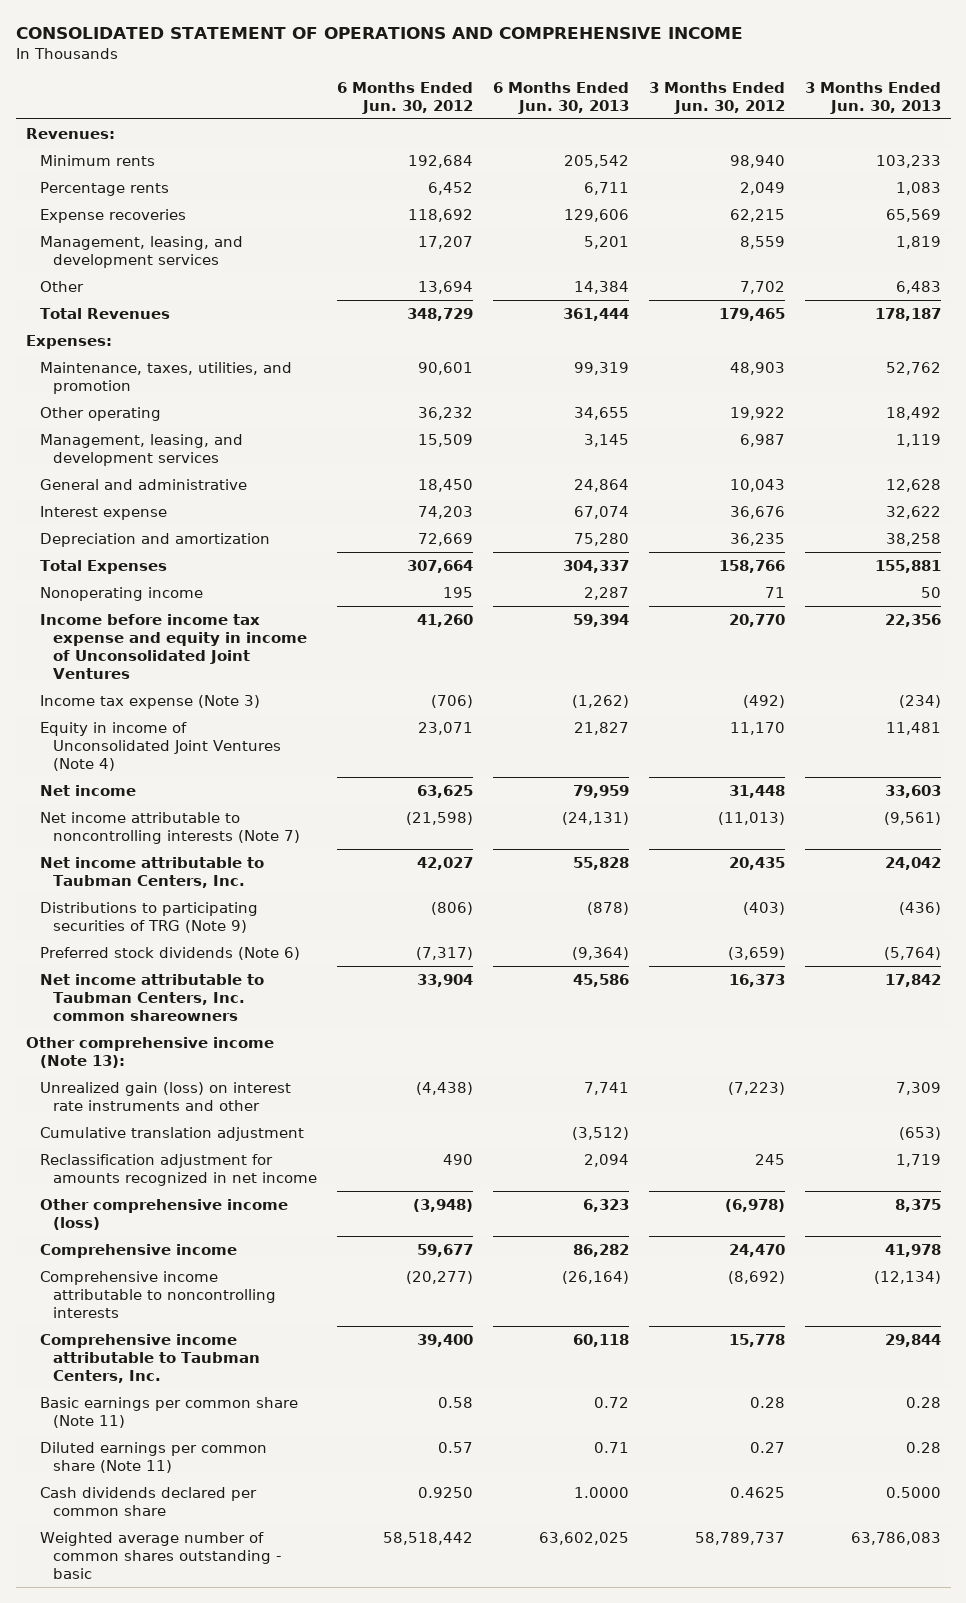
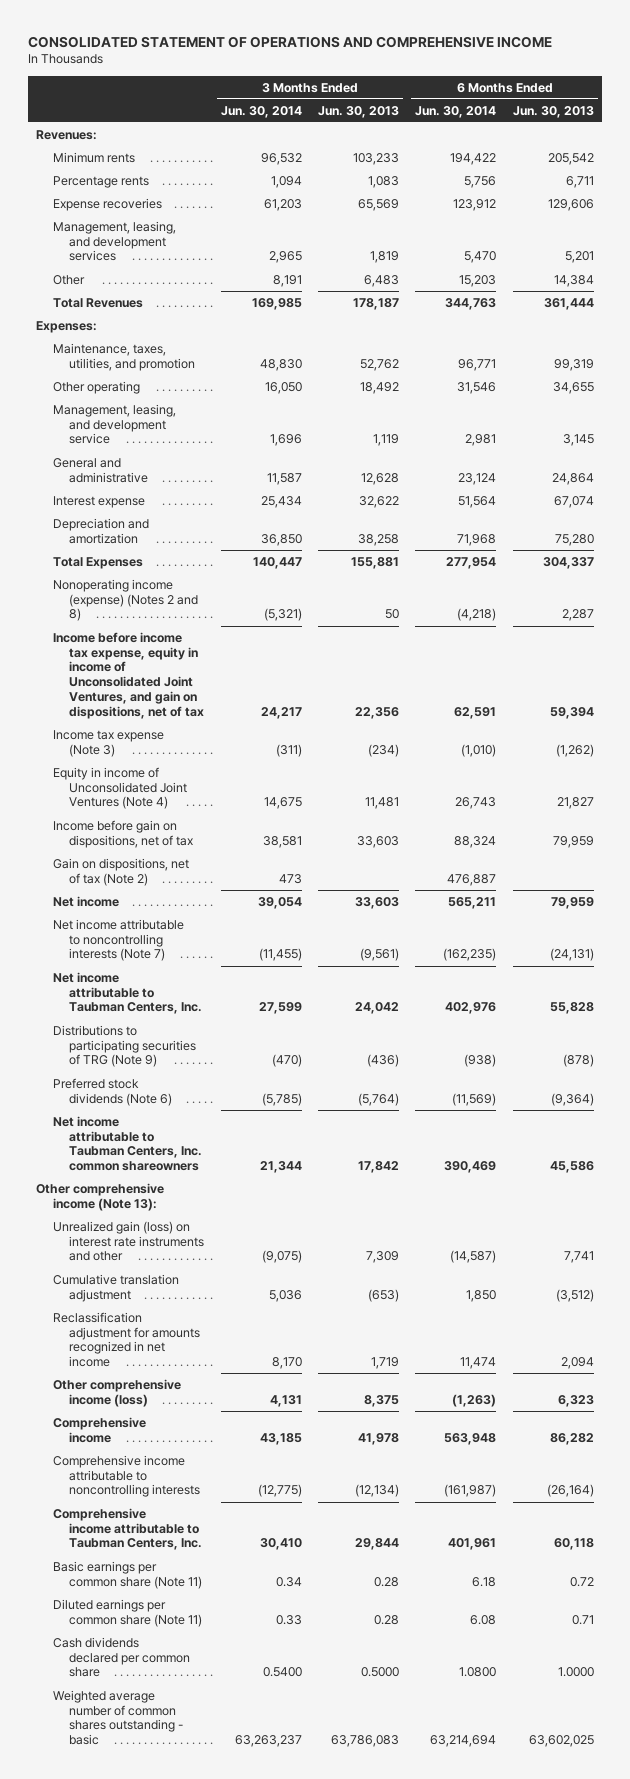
- | 6 Months Ended Jun. 30, 2012 | 6 Months Ended Jun. 30, 2013 | 3 Months Ended Jun. 30, 2012 | 3 Months Ended Jun. 30, 2013
+ | 3 Months Ended Jun. 30, 2014 | 3 Months Ended Jun. 30, 2013 | 6 Months Ended Jun. 30, 2014 | 6 Months Ended Jun. 30, 2013
- Management, leasing, and development services | 15,509 | 3,145 | 6,987 | 1,119
+ Management, leasing, and development service | 1,696 | 1,119 | 2,981 | 3,145
- Nonoperating income | 195 | 2,287 | 71 | 50
- Income before income tax expense and equity in income of Unconsolidated Joint Ventures | 41,260 | 59,394 | 20,770 | 22,356
+ Nonoperating income (expense) (Notes 2 and 8) | (5,321) | 50 | (4,218) | 2,287
+ Income before income tax expense, equity in income of Unconsolidated Joint Ventures, and gain on dispositions, net of tax | 24,217 | 22,356 | 62,591 | 59,394
+ Income before gain on dispositions, net of tax | 38,581 | 33,603 | 88,324 | 79,959
+ Gain on dispositions, net of tax (Note 2) | 473 | | 476,887 |

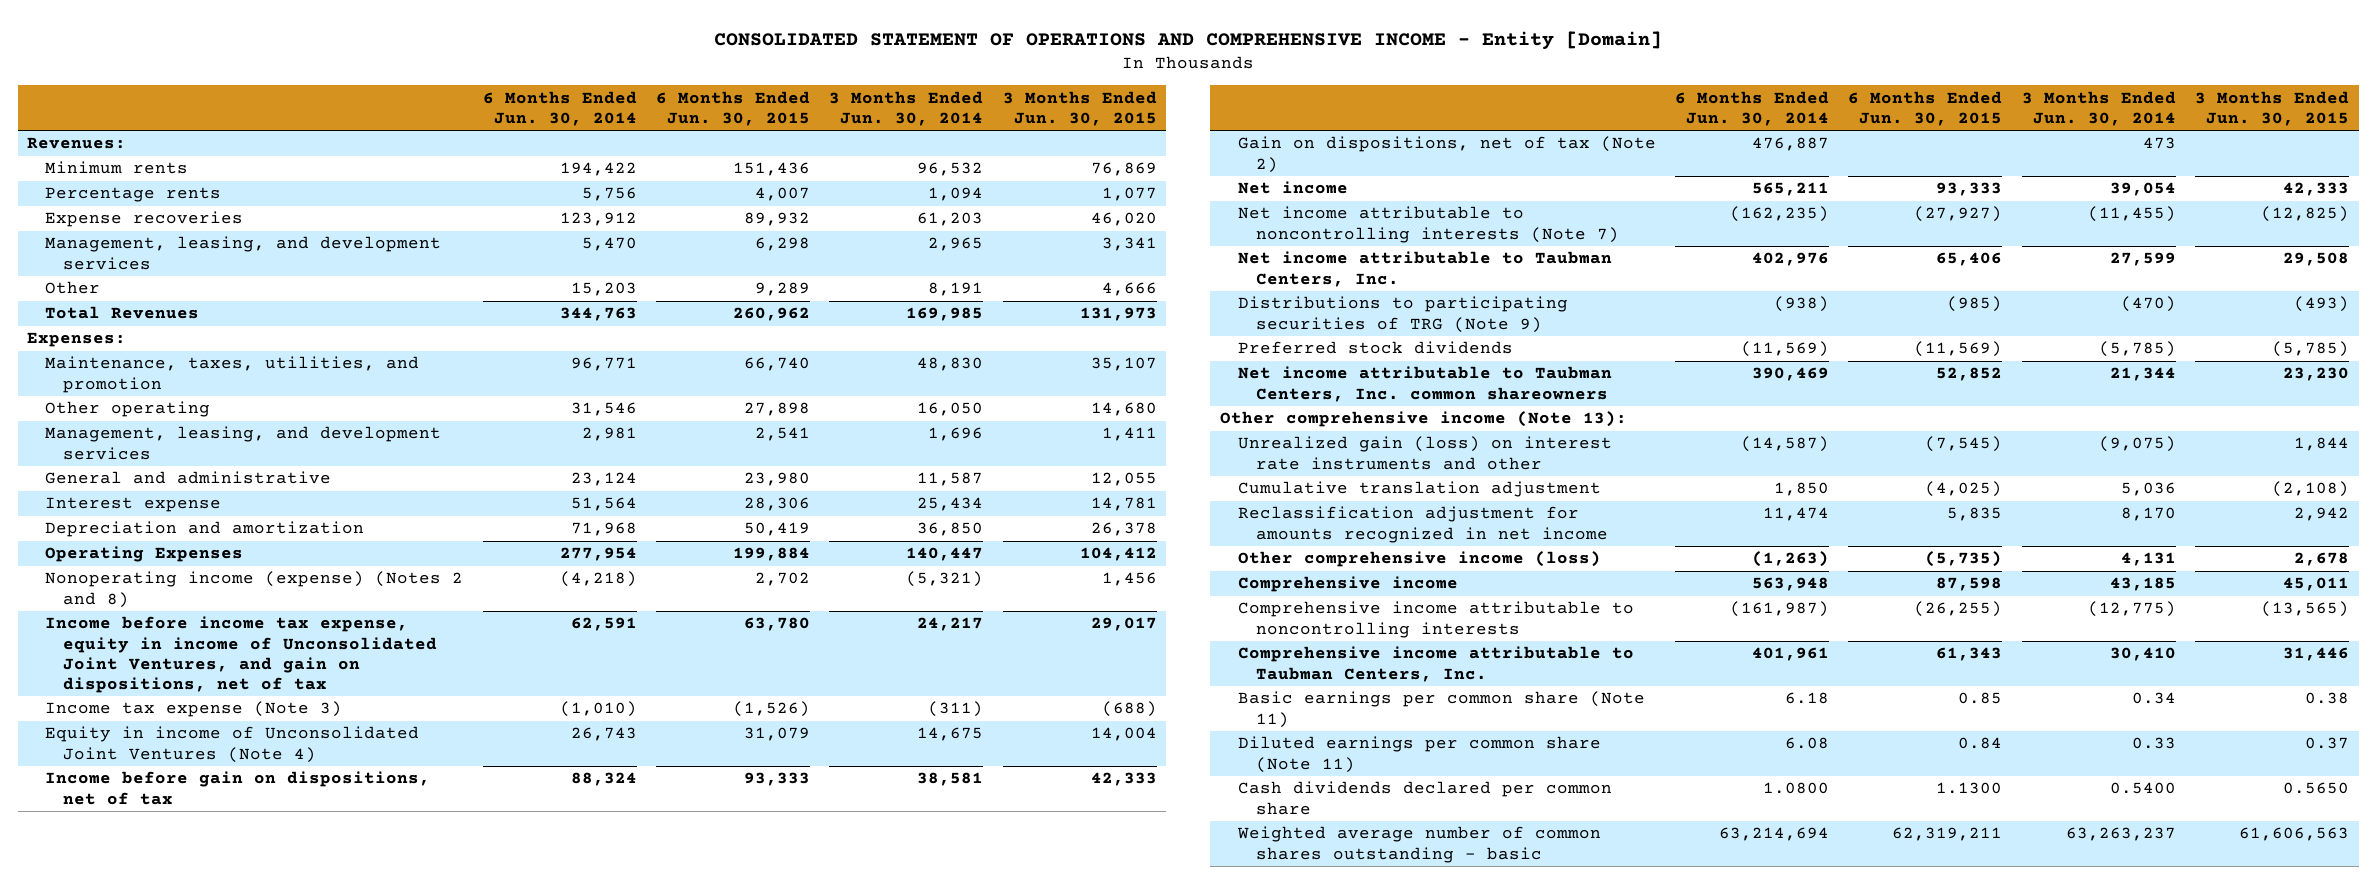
- CONSOLIDATED STATEMENT OF OPERATIONS AND COMPREHENSIVE INCOME
+ CONSOLIDATED STATEMENT OF OPERATIONS AND COMPREHENSIVE INCOME - Entity [Domain]
- | 3 Months Ended Jun. 30, 2014 | 3 Months Ended Jun. 30, 2013 | 6 Months Ended Jun. 30, 2014 | 6 Months Ended Jun. 30, 2013
+ | 6 Months Ended Jun. 30, 2014 | 6 Months Ended Jun. 30, 2015 | 3 Months Ended Jun. 30, 2014 | 3 Months Ended Jun. 30, 2015
- Management, leasing, and development service | 1,696 | 1,119 | 2,981 | 3,145
+ Management, leasing, and development services | 2,981 | 2,541 | 1,696 | 1,411
- Total Expenses | 140,447 | 155,881 | 277,954 | 304,337
+ Operating Expenses | 277,954 | 199,884 | 140,447 | 104,412
- Preferred stock dividends (Note 6) | (5,785) | (5,764) | (11,569) | (9,364)
+ Preferred stock dividends | (11,569) | (11,569) | (5,785) | (5,785)

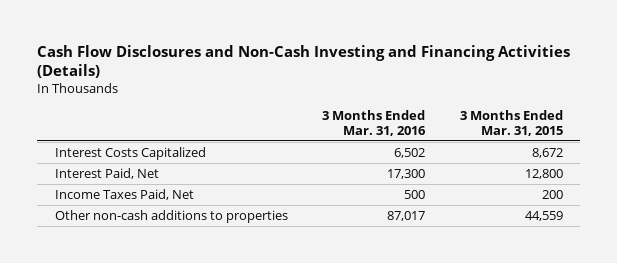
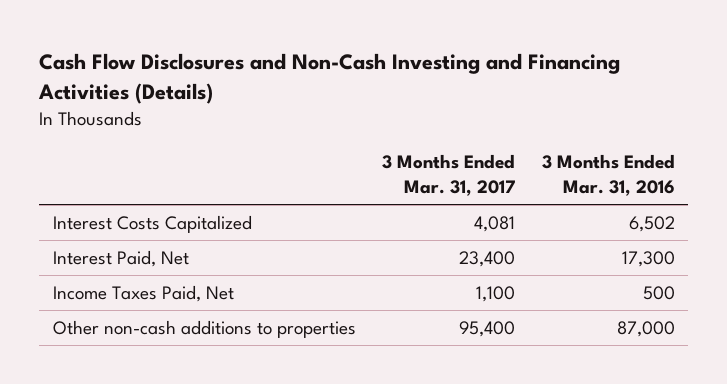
- | 3 Months Ended Mar. 31, 2016 | 3 Months Ended Mar. 31, 2015
+ | 3 Months Ended Mar. 31, 2017 | 3 Months Ended Mar. 31, 2016
- Other non-cash additions to properties | 87,017 | 44,559
+ Other non-cash additions to properties | 95,400 | 87,000

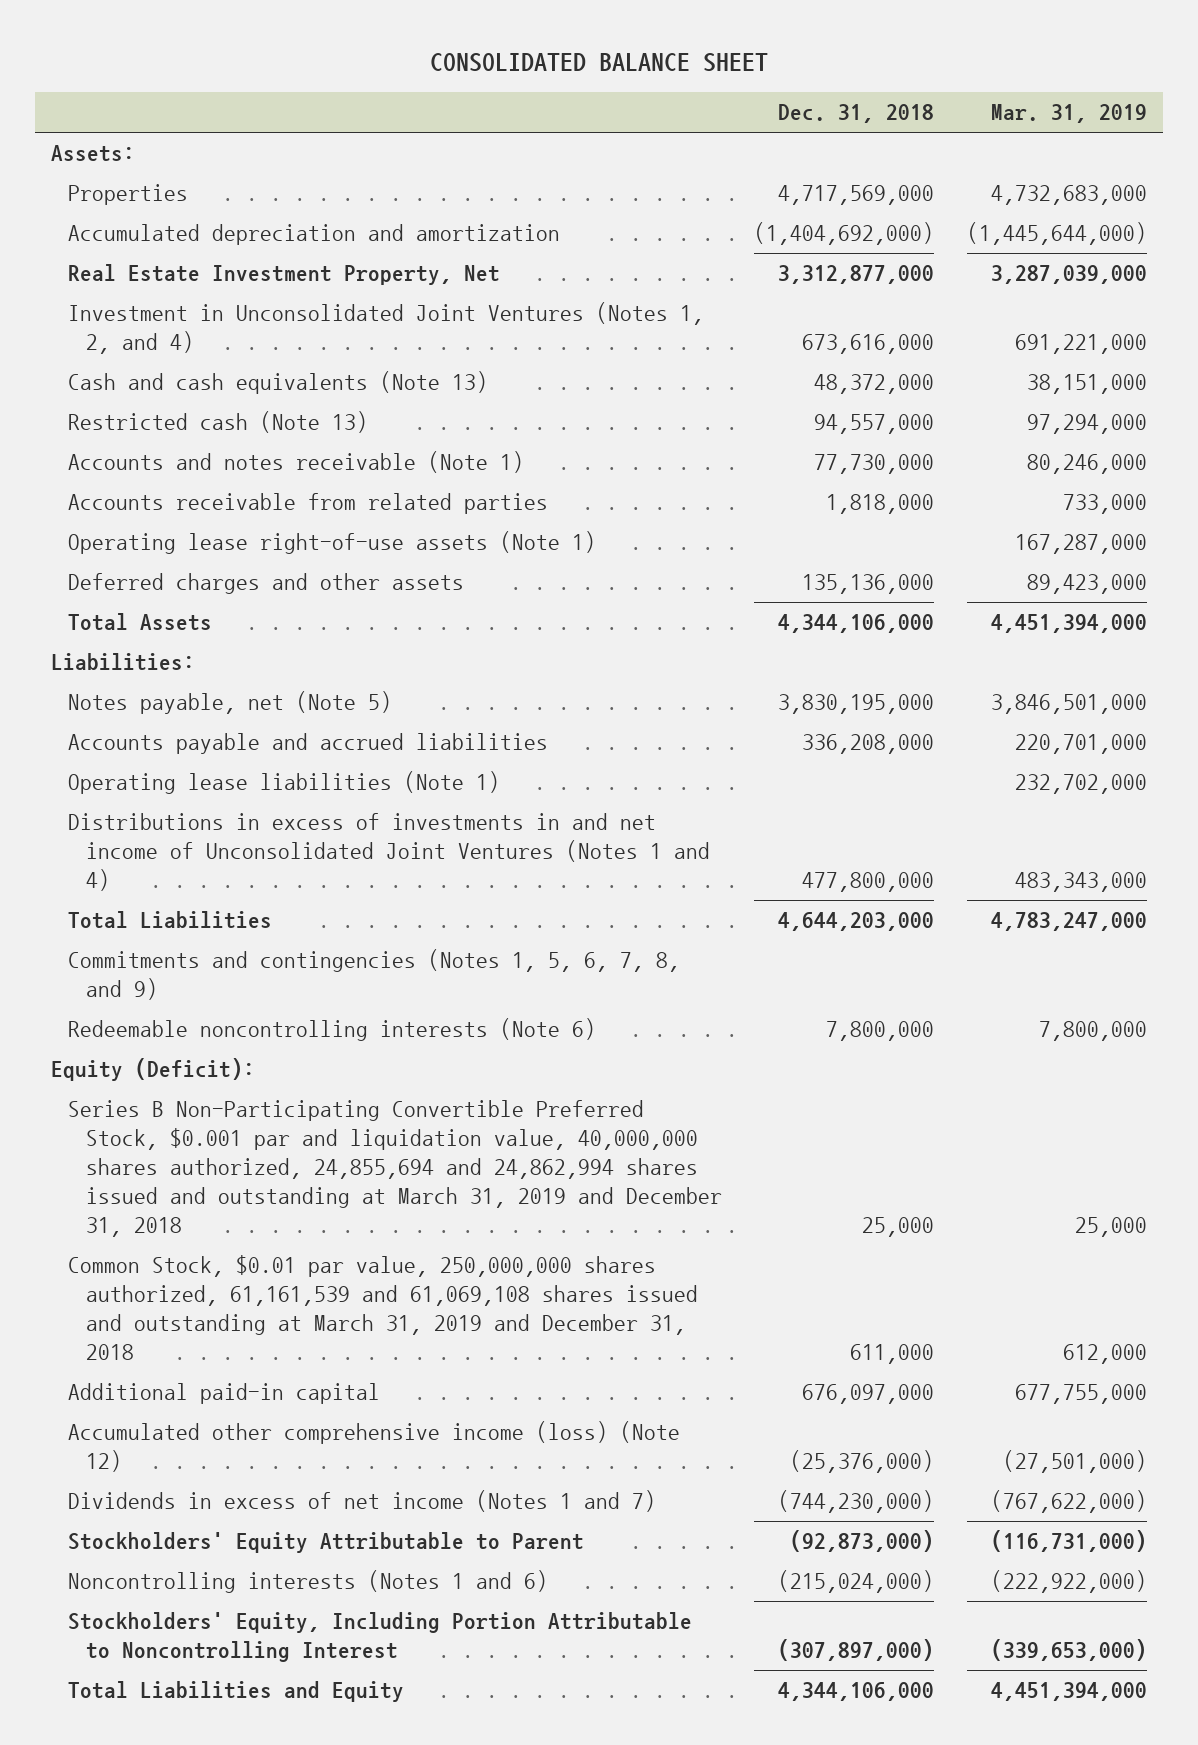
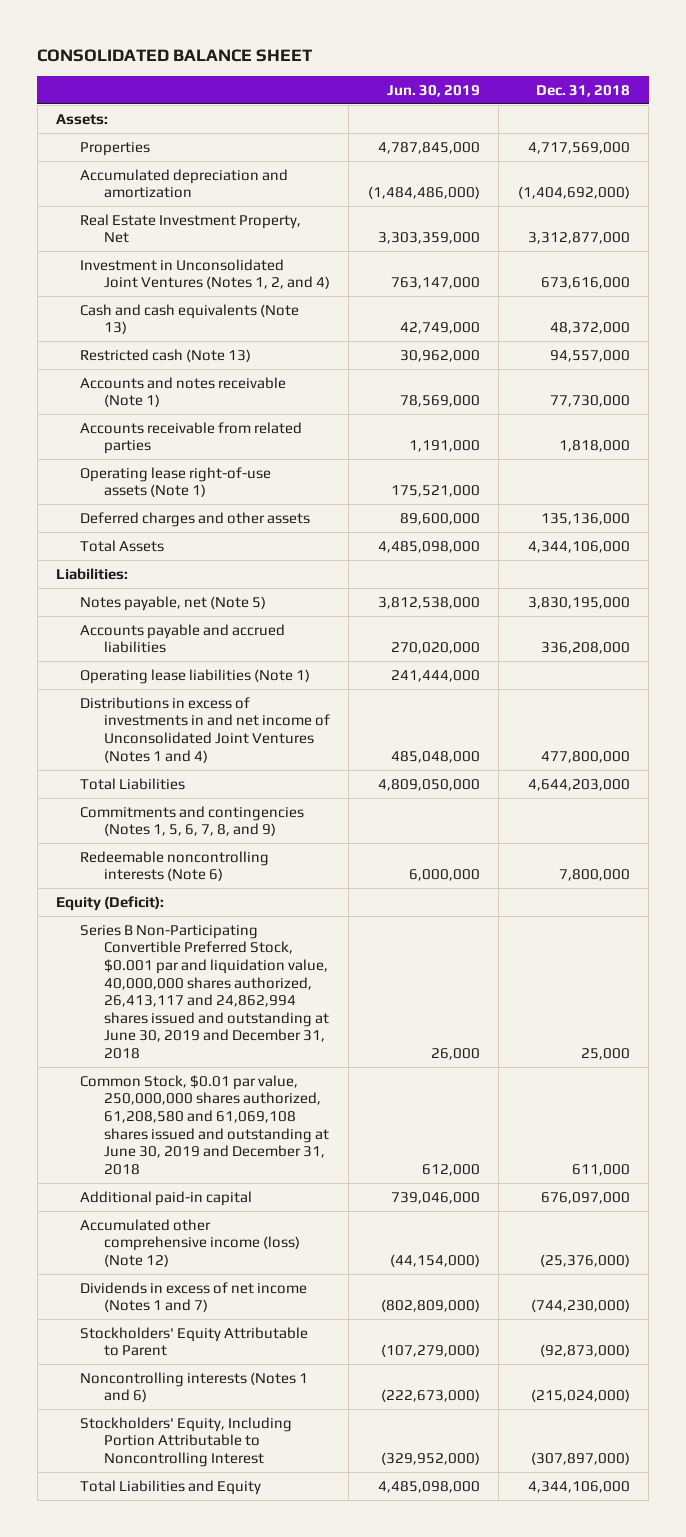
- | Dec. 31, 2018 | Mar. 31, 2019
+ | Jun. 30, 2019 | Dec. 31, 2018
- Series B Non-Participating Convertible Preferred Stock, $0.001 par and liquidation value, 40,000,000 shares authorized, 24,855,694 and 24,862,994 shares issued and outstanding at March 31, 2019 and December 31, 2018 | 25,000 | 25,000
- Common Stock, $0.01 par value, 250,000,000 shares authorized, 61,161,539 and 61,069,108 shares issued and outstanding at March 31, 2019 and December 31, 2018 | 611,000 | 612,000
+ Series B Non-Participating Convertible Preferred Stock, $0.001 par and liquidation value, 40,000,000 shares authorized, 26,413,117 and 24,862,994 shares issued and outstanding at June 30, 2019 and December 31, 2018 | 26,000 | 25,000
+ Common Stock, $0.01 par value, 250,000,000 shares authorized, 61,208,580 and 61,069,108 shares issued and outstanding at June 30, 2019 and December 31, 2018 | 612,000 | 611,000

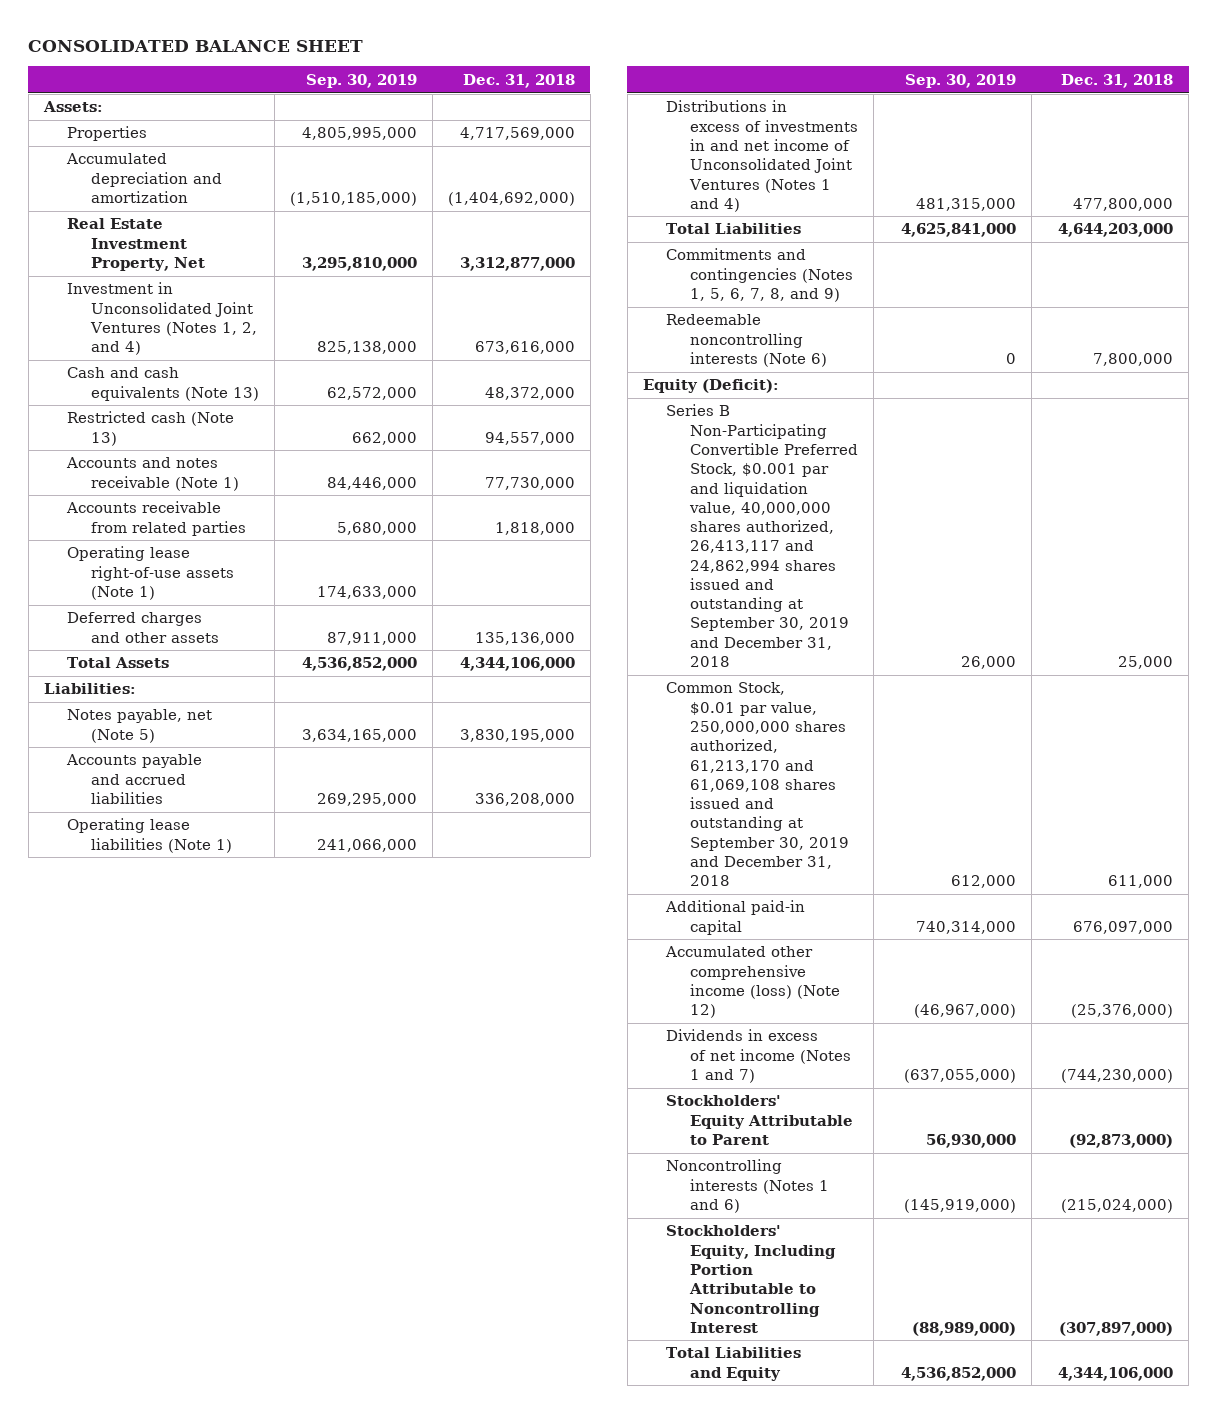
- | Jun. 30, 2019 | Dec. 31, 2018
+ | Sep. 30, 2019 | Dec. 31, 2018
- Series B Non-Participating Convertible Preferred Stock, $0.001 par and liquidation value, 40,000,000 shares authorized, 26,413,117 and 24,862,994 shares issued and outstanding at June 30, 2019 and December 31, 2018 | 26,000 | 25,000
- Common Stock, $0.01 par value, 250,000,000 shares authorized, 61,208,580 and 61,069,108 shares issued and outstanding at June 30, 2019 and December 31, 2018 | 612,000 | 611,000
+ Series B Non-Participating Convertible Preferred Stock, $0.001 par and liquidation value, 40,000,000 shares authorized, 26,413,117 and 24,862,994 shares issued and outstanding at September 30, 2019 and December 31, 2018 | 26,000 | 25,000
+ Common Stock, $0.01 par value, 250,000,000 shares authorized, 61,213,170 and 61,069,108 shares issued and outstanding at September 30, 2019 and December 31, 2018 | 612,000 | 611,000

